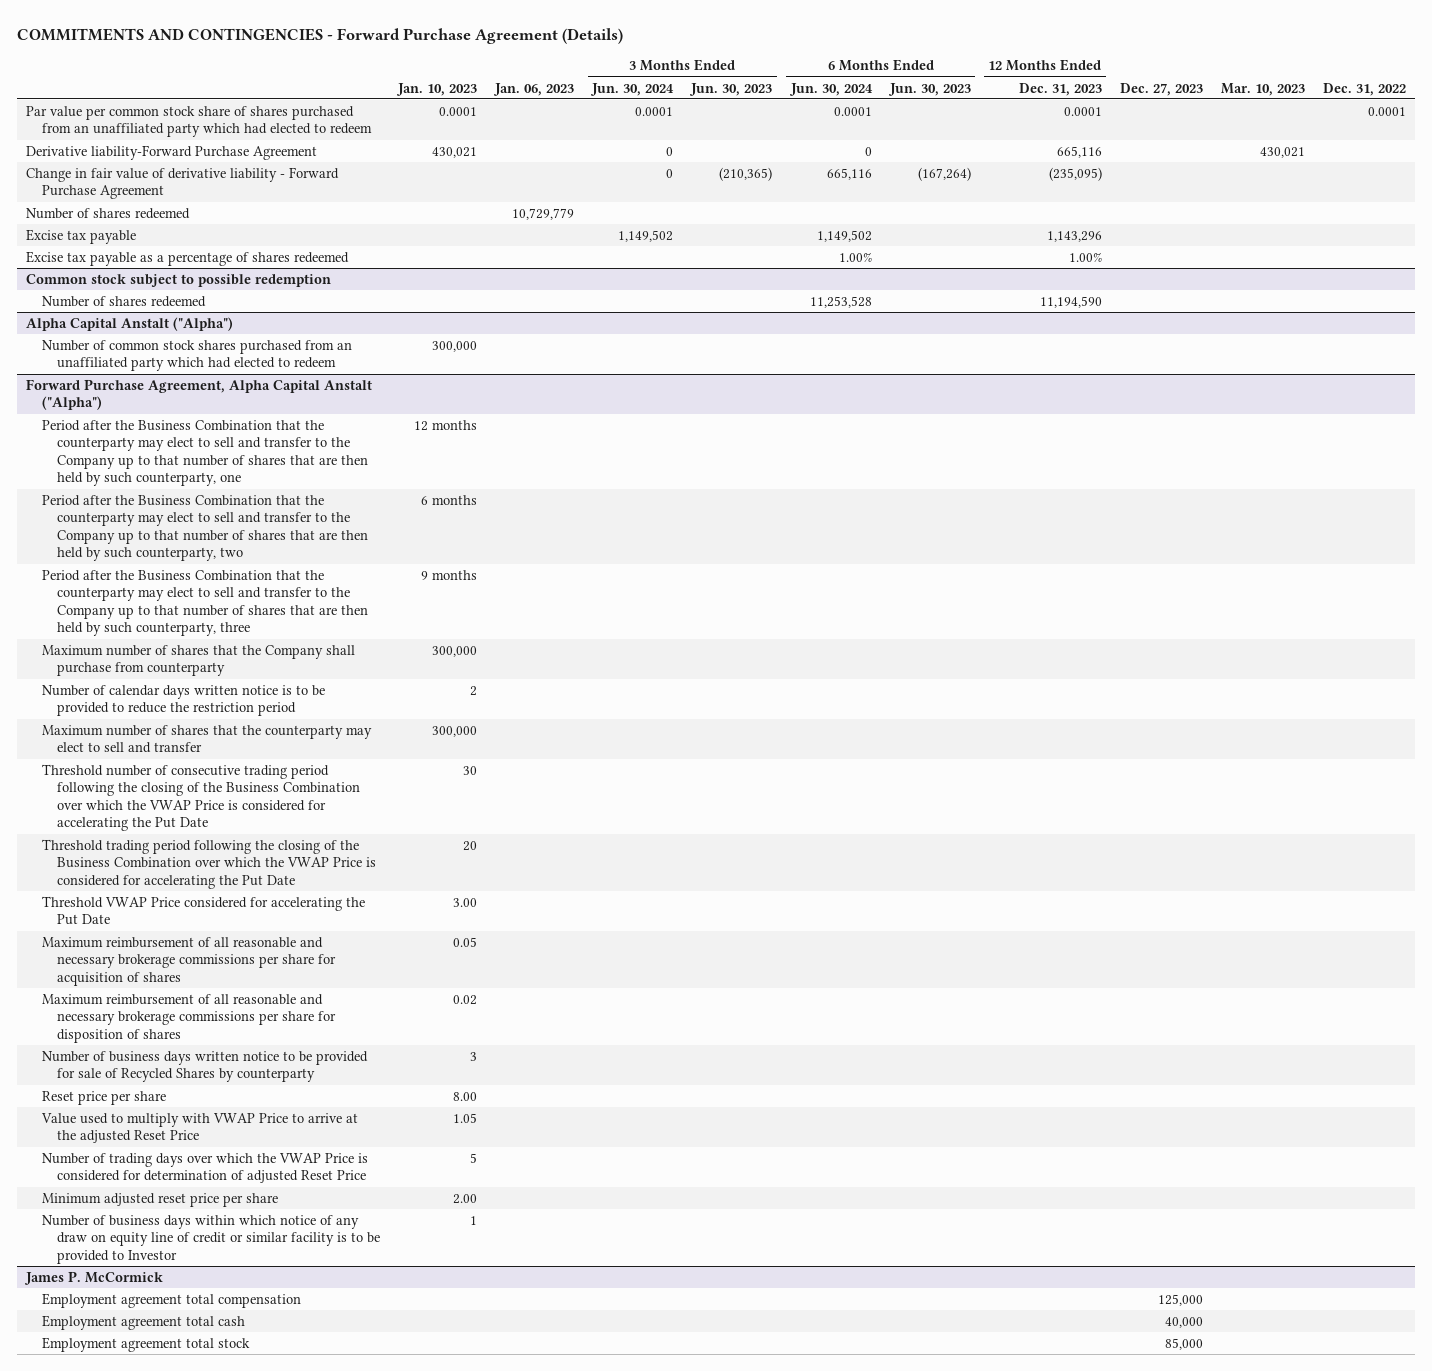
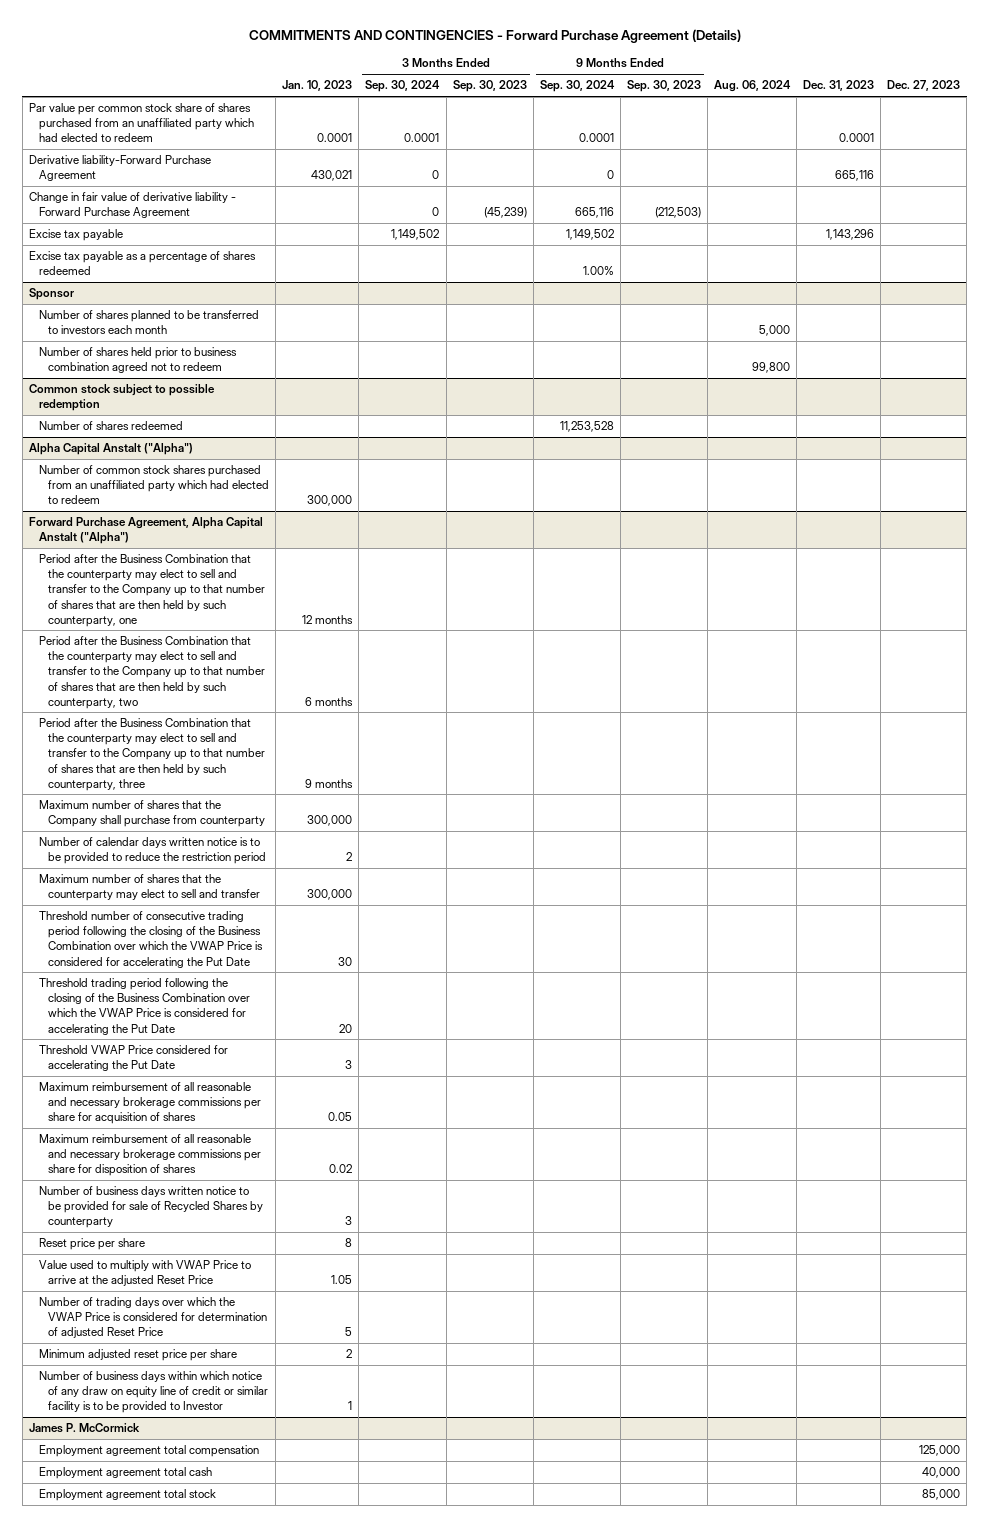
- | Jan. 10, 2023 | Jan. 06, 2023 | 3 Months Ended Jun. 30, 2024 | 3 Months Ended Jun. 30, 2023 | 6 Months Ended Jun. 30, 2024 | 6 Months Ended Jun. 30, 2023 | 12 Months Ended Dec. 31, 2023 | Dec. 27, 2023 | Mar. 10, 2023 | Dec. 31, 2022
+ | Jan. 10, 2023 | 3 Months Ended Sep. 30, 2024 | 3 Months Ended Sep. 30, 2023 | 9 Months Ended Sep. 30, 2024 | 9 Months Ended Sep. 30, 2023 | Aug. 06, 2024 | Dec. 31, 2023 | Dec. 27, 2023
- Number of shares redeemed | | 10,729,779 | | | | | | | |
+ Sponsor
+ Number of shares planned to be transferred to investors each month | | | | | | 5,000 | |
+ Number of shares held prior to business combination agreed not to redeem | | | | | | 99,800 | |
@ Forward Purchase Agreement, Alpha Capital Anstalt ("Alpha")
- Threshold VWAP Price considered for accelerating the Put Date | 3.00 | | | | | | | | |
+ Threshold VWAP Price considered for accelerating the Put Date | 3 | | | | | | |
- Reset price per share | 8.00 | | | | | | | | |
+ Reset price per share | 8 | | | | | | |
- Minimum adjusted reset price per share | 2.00 | | | | | | | | |
+ Minimum adjusted reset price per share | 2 | | | | | | |

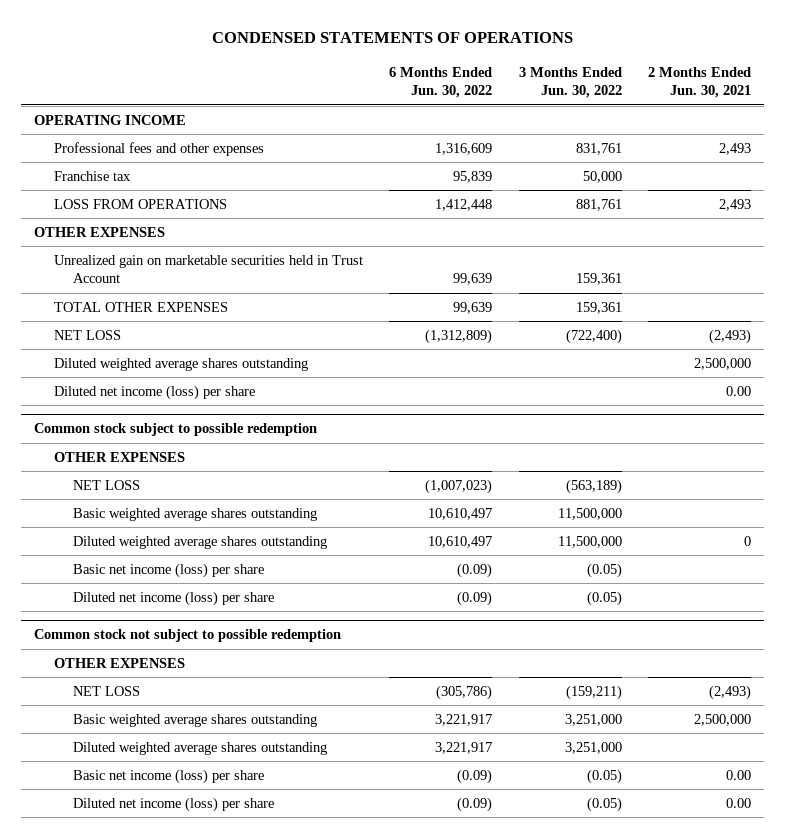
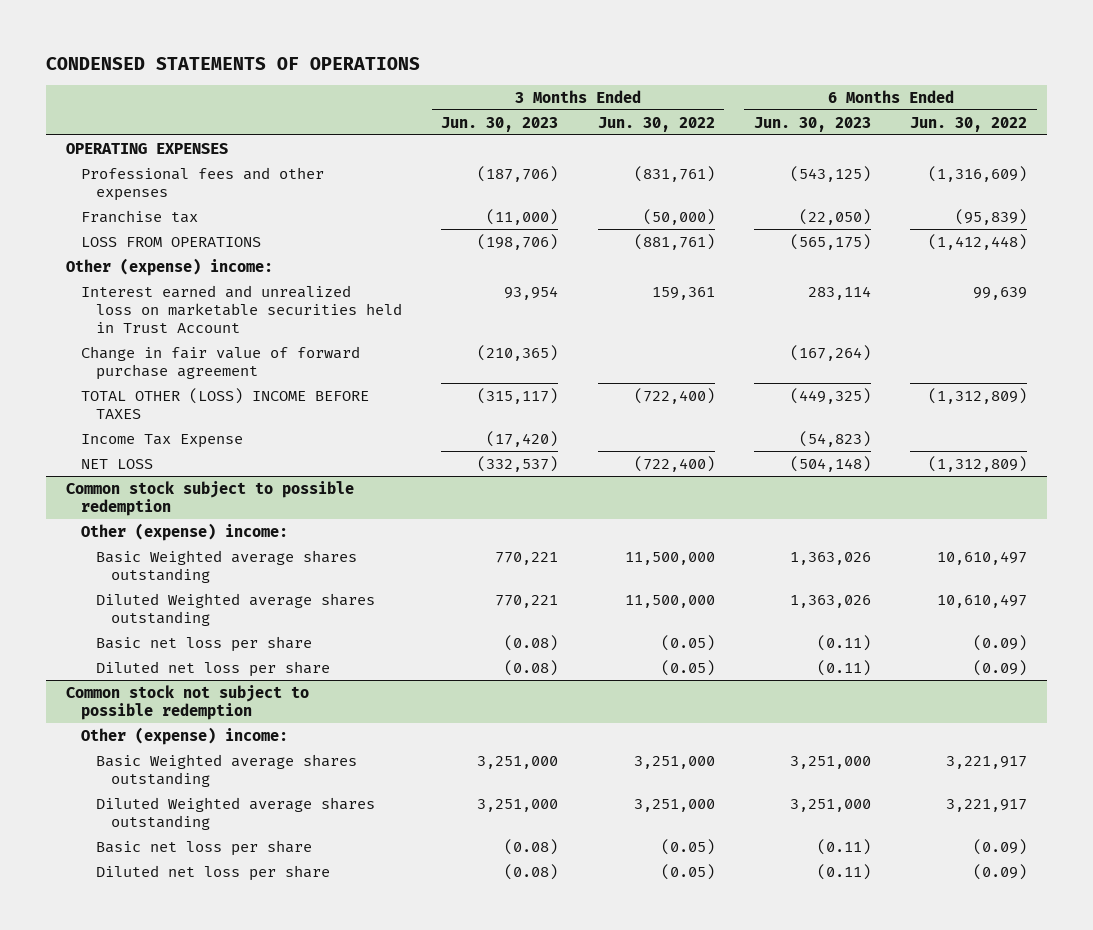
- | 6 Months Ended Jun. 30, 2022 | 3 Months Ended Jun. 30, 2022 | 2 Months Ended Jun. 30, 2021
+ | 3 Months Ended Jun. 30, 2023 | 3 Months Ended Jun. 30, 2022 | 6 Months Ended Jun. 30, 2023 | 6 Months Ended Jun. 30, 2022
- OPERATING INCOME
- Professional fees and other expenses | 1,316,609 | 831,761 | 2,493
- Franchise tax | 95,839 | 50,000 |
- LOSS FROM OPERATIONS | 1,412,448 | 881,761 | 2,493
- OTHER EXPENSES
- Unrealized gain on marketable securities held in Trust Account | 99,639 | 159,361 |
- TOTAL OTHER EXPENSES | 99,639 | 159,361 |
+ OPERATING EXPENSES
+ Professional fees and other expenses | (187,706) | (831,761) | (543,125) | (1,316,609)
+ Franchise tax | (11,000) | (50,000) | (22,050) | (95,839)
+ LOSS FROM OPERATIONS | (198,706) | (881,761) | (565,175) | (1,412,448)
+ Other (expense) income:
+ Interest earned and unrealized loss on marketable securities held in Trust Account | 93,954 | 159,361 | 283,114 | 99,639
+ Change in fair value of forward purchase agreement | (210,365) | | (167,264) |
+ TOTAL OTHER (LOSS) INCOME BEFORE TAXES | (315,117) | (722,400) | (449,325) | (1,312,809)
+ Income Tax Expense | (17,420) | | (54,823) |
- Diluted weighted average shares outstanding | | | 2,500,000
- Diluted net income (loss) per share | | | 0.00
@ Common stock subject to possible redemption
- OTHER EXPENSES
- NET LOSS | (1,007,023) | (563,189) |
- Basic weighted average shares outstanding | 10,610,497 | 11,500,000 |
- Diluted weighted average shares outstanding | 10,610,497 | 11,500,000 | 0
- Basic net income (loss) per share | (0.09) | (0.05) |
- Diluted net income (loss) per share | (0.09) | (0.05) |
+ Other (expense) income:
+ Basic Weighted average shares outstanding | 770,221 | 11,500,000 | 1,363,026 | 10,610,497
+ Diluted Weighted average shares outstanding | 770,221 | 11,500,000 | 1,363,026 | 10,610,497
+ Basic net loss per share | (0.08) | (0.05) | (0.11) | (0.09)
+ Diluted net loss per share | (0.08) | (0.05) | (0.11) | (0.09)
@ Common stock not subject to possible redemption
- OTHER EXPENSES
- NET LOSS | (305,786) | (159,211) | (2,493)
- Basic weighted average shares outstanding | 3,221,917 | 3,251,000 | 2,500,000
- Diluted weighted average shares outstanding | 3,221,917 | 3,251,000 |
- Basic net income (loss) per share | (0.09) | (0.05) | 0.00
- Diluted net income (loss) per share | (0.09) | (0.05) | 0.00
+ Other (expense) income:
+ Basic Weighted average shares outstanding | 3,251,000 | 3,251,000 | 3,251,000 | 3,221,917
+ Diluted Weighted average shares outstanding | 3,251,000 | 3,251,000 | 3,251,000 | 3,221,917
+ Basic net loss per share | (0.08) | (0.05) | (0.11) | (0.09)
+ Diluted net loss per share | (0.08) | (0.05) | (0.11) | (0.09)

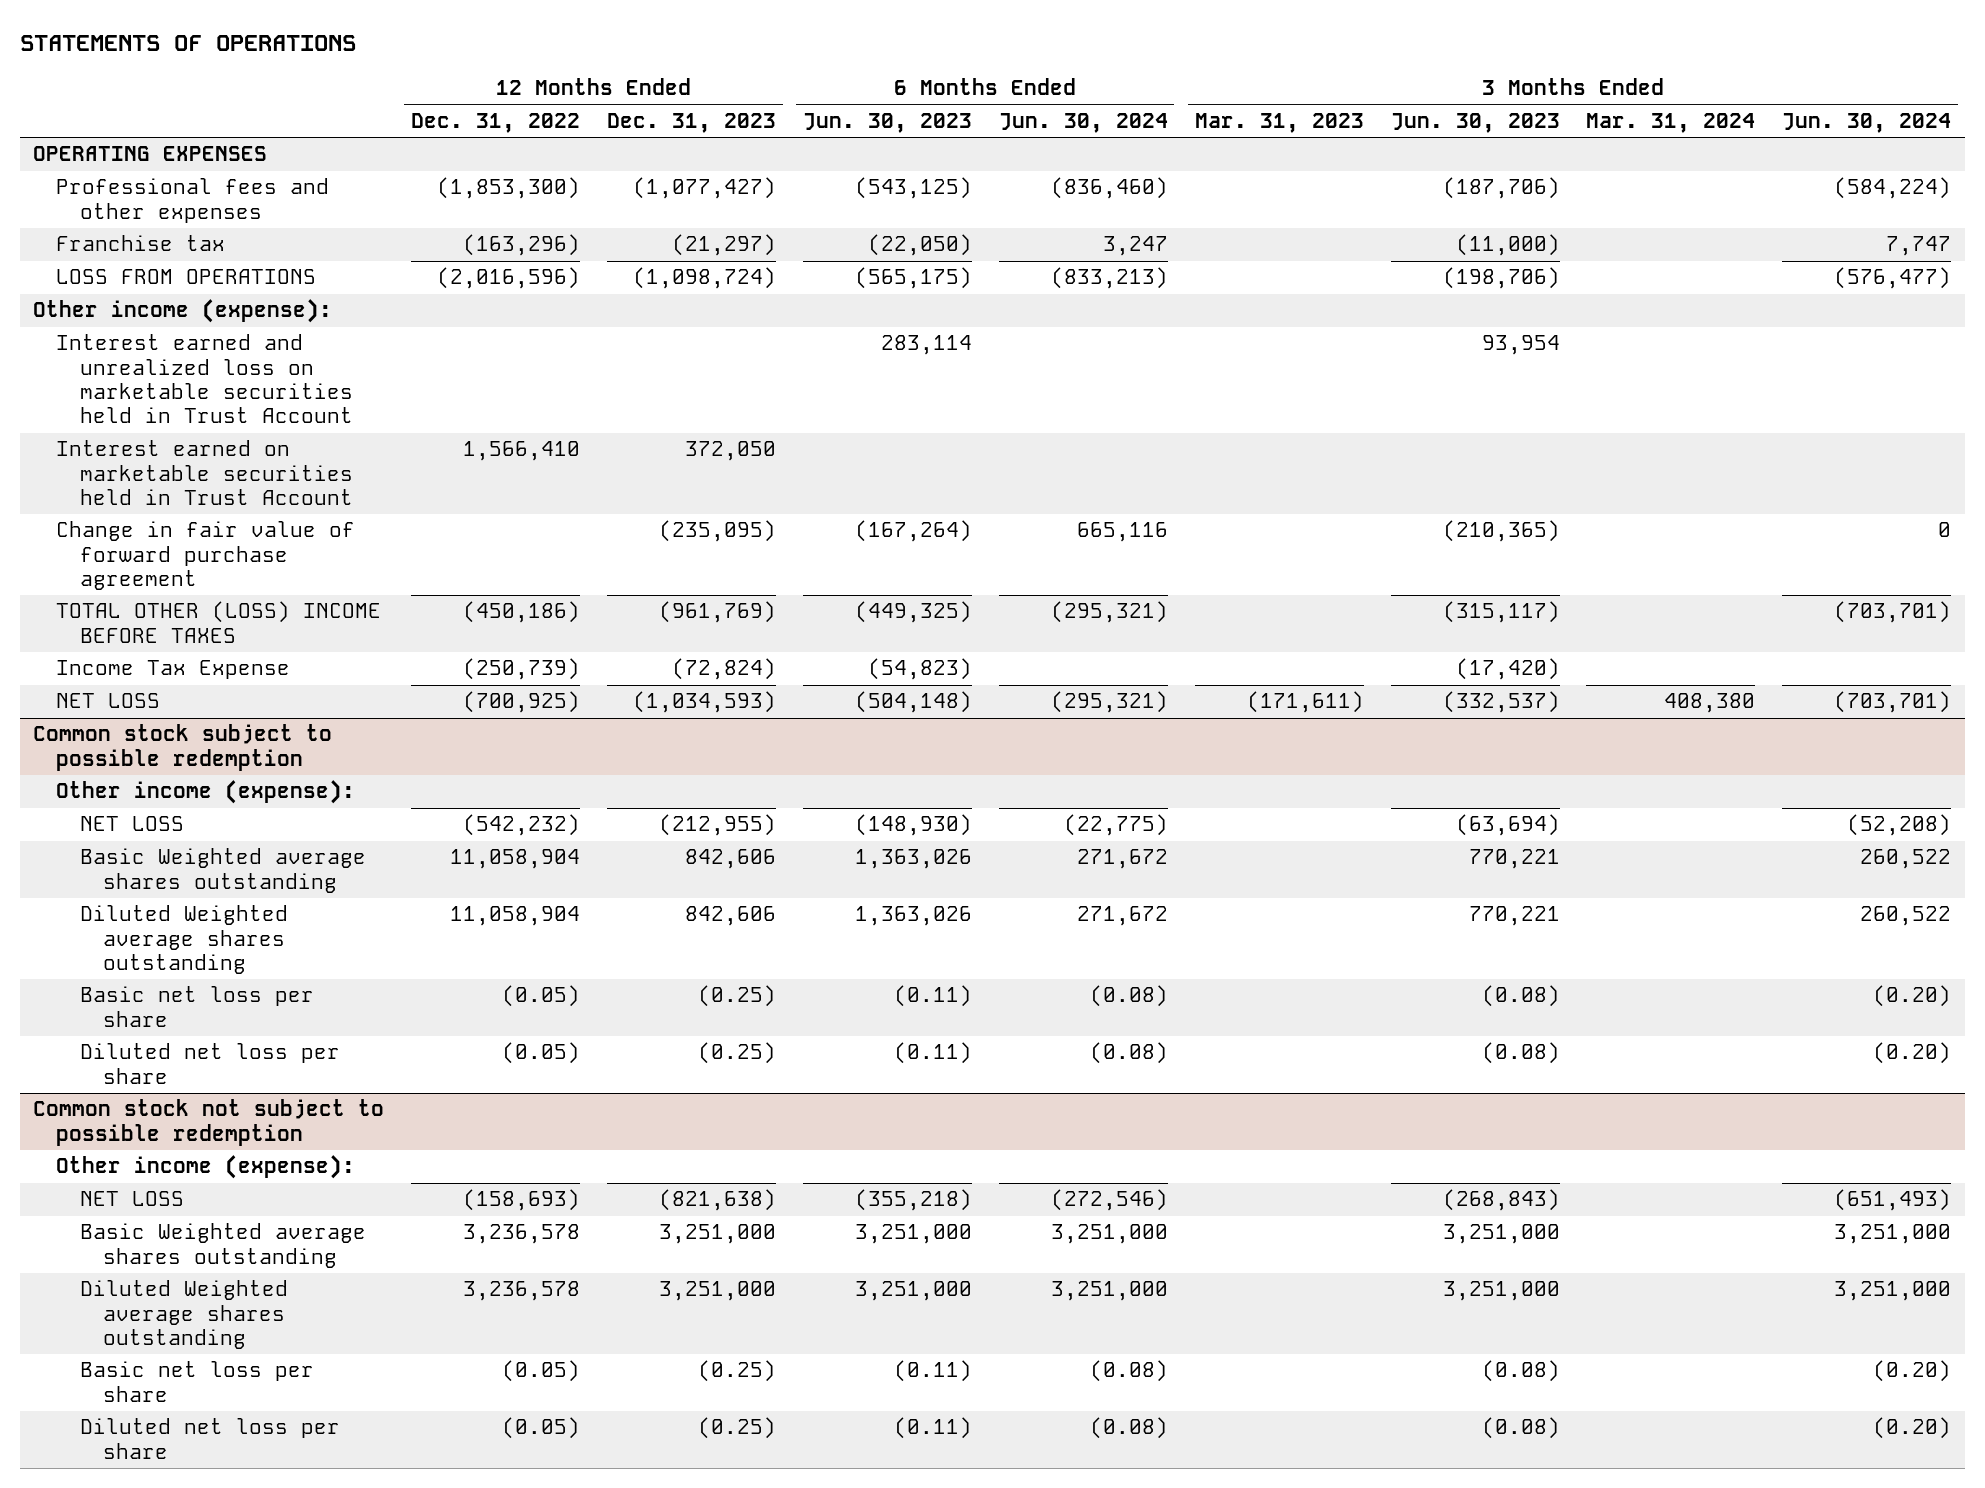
- CONDENSED STATEMENTS OF OPERATIONS
+ STATEMENTS OF OPERATIONS
- | 3 Months Ended Jun. 30, 2023 | 3 Months Ended Jun. 30, 2022 | 6 Months Ended Jun. 30, 2023 | 6 Months Ended Jun. 30, 2022
+ | 12 Months Ended Dec. 31, 2022 | 12 Months Ended Dec. 31, 2023 | 6 Months Ended Jun. 30, 2023 | 6 Months Ended Jun. 30, 2024 | 3 Months Ended Mar. 31, 2023 | 3 Months Ended Jun. 30, 2023 | 3 Months Ended Mar. 31, 2024 | 3 Months Ended Jun. 30, 2024
- Other (expense) income:
+ Other income (expense):
+ Interest earned on marketable securities held in Trust Account | 1,566,410 | 372,050 | | | | | |
@ Common stock subject to possible redemption
- Other (expense) income:
+ Other income (expense):
+ NET LOSS | (542,232) | (212,955) | (148,930) | (22,775) | | (63,694) | | (52,208)
@ Common stock not subject to possible redemption
- Other (expense) income:
+ Other income (expense):
+ NET LOSS | (158,693) | (821,638) | (355,218) | (272,546) | | (268,843) | | (651,493)

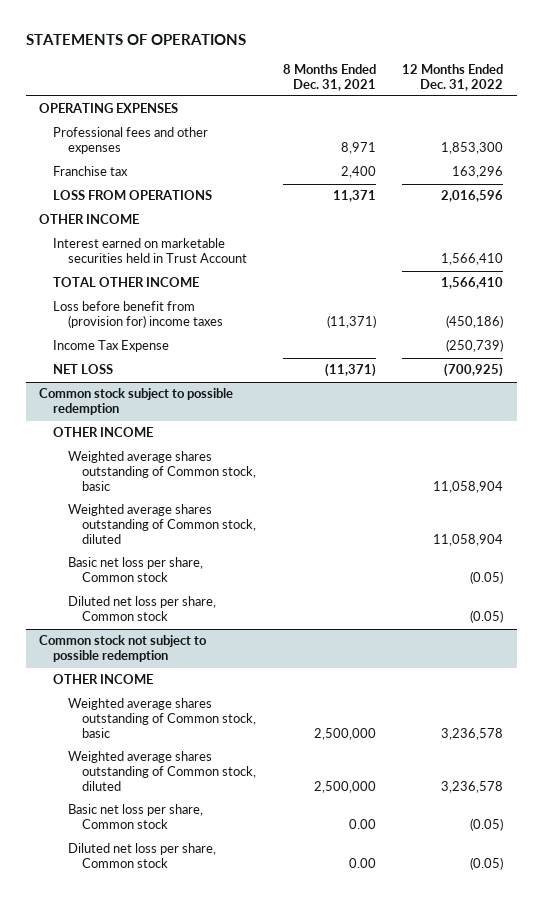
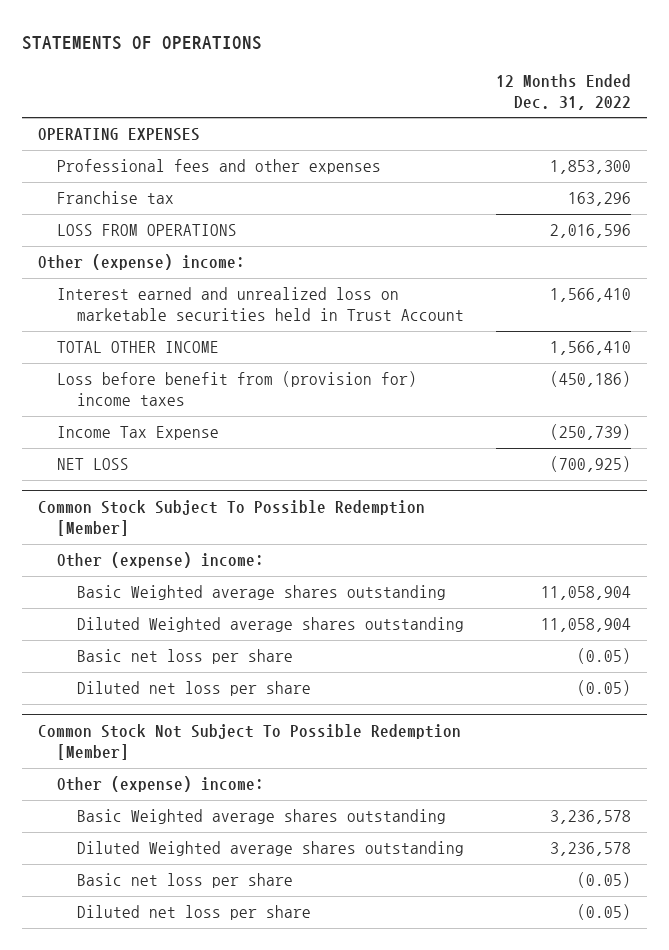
- | 8 Months Ended Dec. 31, 2021 | 12 Months Ended Dec. 31, 2022
+ | 12 Months Ended Dec. 31, 2022
- OTHER INCOME
- Interest earned on marketable securities held in Trust Account | | 1,566,410
+ Other (expense) income:
+ Interest earned and unrealized loss on marketable securities held in Trust Account | 1,566,410
- Common stock subject to possible redemption
- OTHER INCOME
- Weighted average shares outstanding of Common stock, basic | | 11,058,904
- Weighted average shares outstanding of Common stock, diluted | | 11,058,904
- Basic net loss per share, Common stock | | (0.05)
- Diluted net loss per share, Common stock | | (0.05)
- Common stock not subject to possible redemption
- OTHER INCOME
- Weighted average shares outstanding of Common stock, basic | 2,500,000 | 3,236,578
- Weighted average shares outstanding of Common stock, diluted | 2,500,000 | 3,236,578
- Basic net loss per share, Common stock | 0.00 | (0.05)
- Diluted net loss per share, Common stock | 0.00 | (0.05)
+ Common Stock Subject To Possible Redemption [Member]
+ Other (expense) income:
+ Basic Weighted average shares outstanding | 11,058,904
+ Diluted Weighted average shares outstanding | 11,058,904
+ Basic net loss per share | (0.05)
+ Diluted net loss per share | (0.05)
+ Common Stock Not Subject To Possible Redemption [Member]
+ Other (expense) income:
+ Basic Weighted average shares outstanding | 3,236,578
+ Diluted Weighted average shares outstanding | 3,236,578
+ Basic net loss per share | (0.05)
+ Diluted net loss per share | (0.05)

